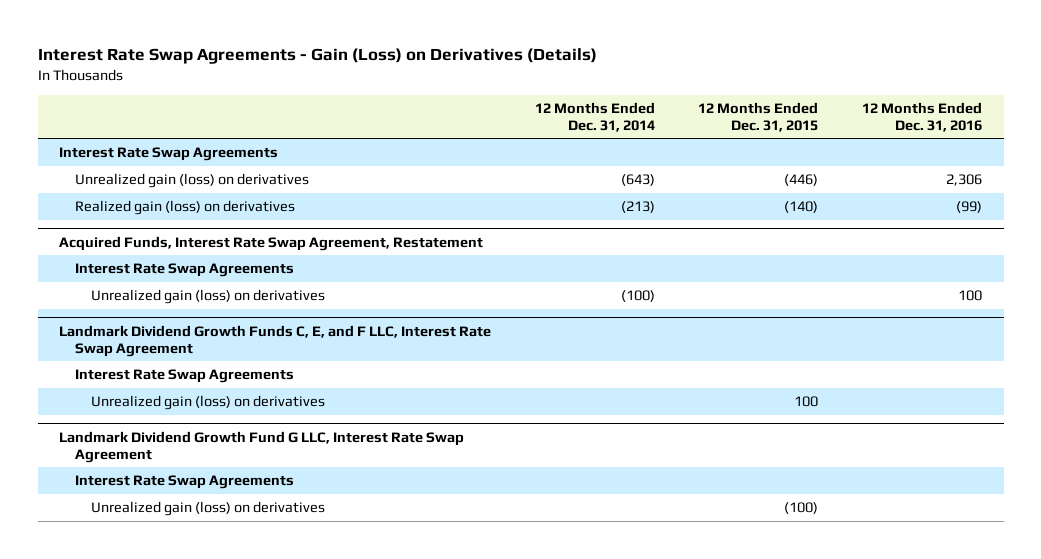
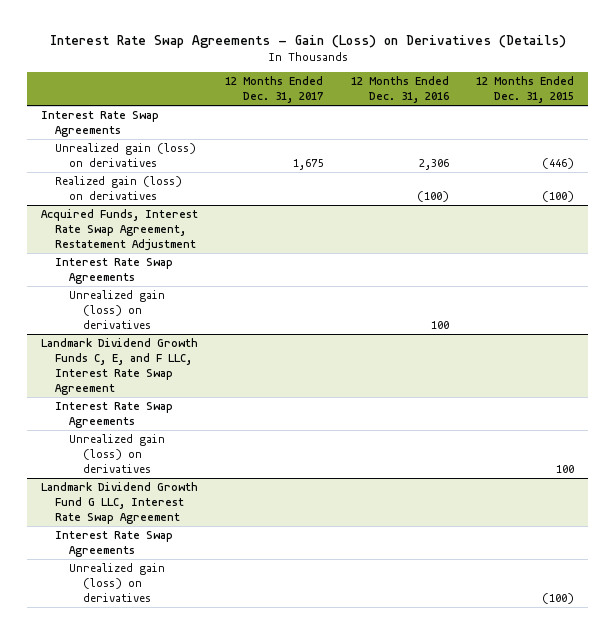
- | 12 Months Ended Dec. 31, 2014 | 12 Months Ended Dec. 31, 2015 | 12 Months Ended Dec. 31, 2016
+ | 12 Months Ended Dec. 31, 2017 | 12 Months Ended Dec. 31, 2016 | 12 Months Ended Dec. 31, 2015
- Realized gain (loss) on derivatives | (213) | (140) | (99)
- Acquired Funds, Interest Rate Swap Agreement, Restatement
+ Realized gain (loss) on derivatives | | (100) | (100)
+ Acquired Funds, Interest Rate Swap Agreement, Restatement Adjustment

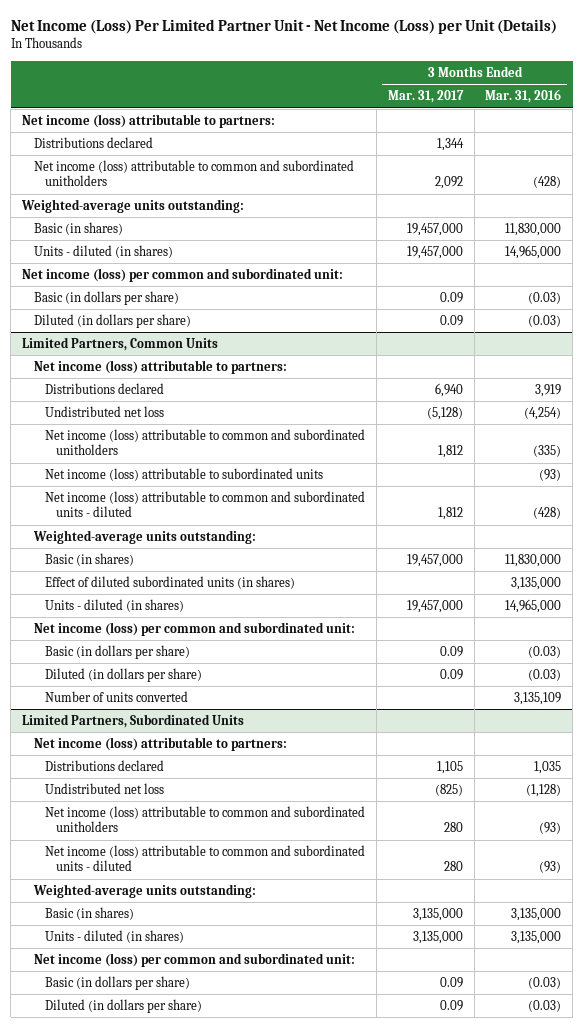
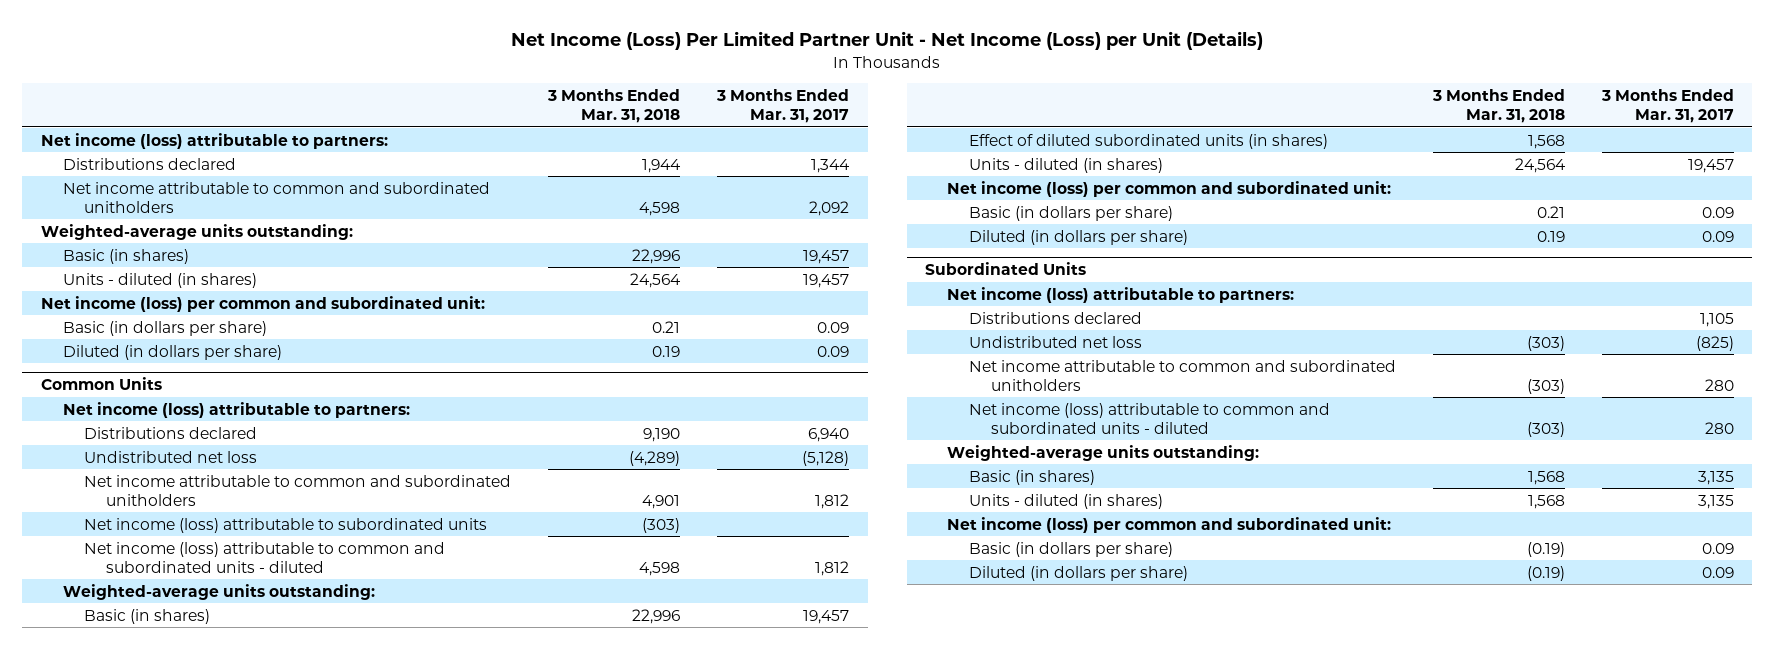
- | 3 Months Ended Mar. 31, 2017 | 3 Months Ended Mar. 31, 2016
+ | 3 Months Ended Mar. 31, 2018 | 3 Months Ended Mar. 31, 2017
- Net income (loss) attributable to common and subordinated unitholders | 2,092 | (428)
+ Net income attributable to common and subordinated unitholders | 4,598 | 2,092
- Basic (in shares) | 19,457,000 | 11,830,000
- Units - diluted (in shares) | 19,457,000 | 14,965,000
+ Basic (in shares) | 22,996 | 19,457
+ Units - diluted (in shares) | 24,564 | 19,457
- Limited Partners, Common Units
+ Common Units
- Net income (loss) attributable to common and subordinated unitholders | 1,812 | (335)
+ Net income attributable to common and subordinated unitholders | 4,901 | 1,812
- Basic (in shares) | 19,457,000 | 11,830,000
+ Basic (in shares) | 22,996 | 19,457
- Units - diluted (in shares) | 19,457,000 | 14,965,000
+ Units - diluted (in shares) | 24,564 | 19,457
- Number of units converted | | 3,135,109
- Limited Partners, Subordinated Units
+ Subordinated Units
- Net income (loss) attributable to common and subordinated unitholders | 280 | (93)
+ Net income attributable to common and subordinated unitholders | (303) | 280
- Basic (in shares) | 3,135,000 | 3,135,000
- Units - diluted (in shares) | 3,135,000 | 3,135,000
+ Basic (in shares) | 1,568 | 3,135
+ Units - diluted (in shares) | 1,568 | 3,135

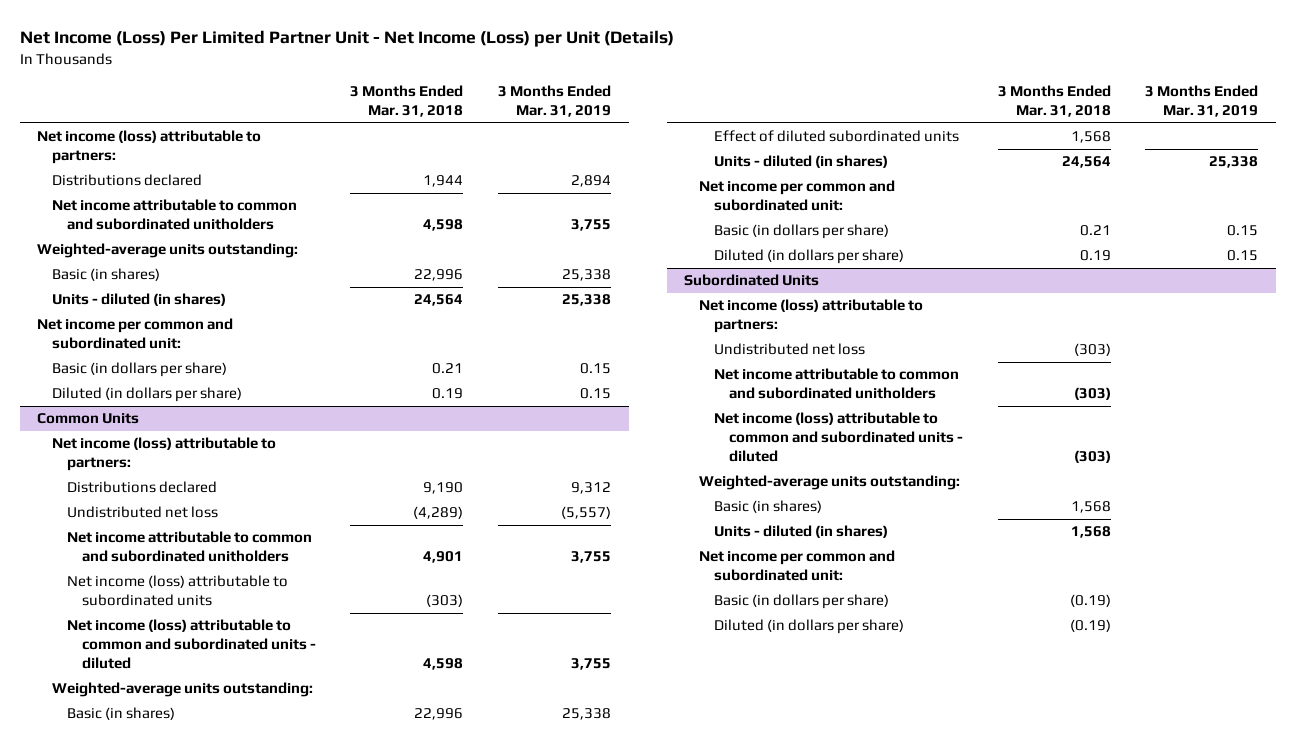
- | 3 Months Ended Mar. 31, 2018 | 3 Months Ended Mar. 31, 2017
+ | 3 Months Ended Mar. 31, 2018 | 3 Months Ended Mar. 31, 2019
- Net income (loss) per common and subordinated unit:
+ Net income per common and subordinated unit:
@ Common Units
- Effect of diluted subordinated units (in shares) | 1,568 |
+ Effect of diluted subordinated units | 1,568 |
- Net income (loss) per common and subordinated unit:
+ Net income per common and subordinated unit:
@ Subordinated Units
- Distributions declared | | 1,105
- Net income (loss) per common and subordinated unit:
+ Net income per common and subordinated unit:

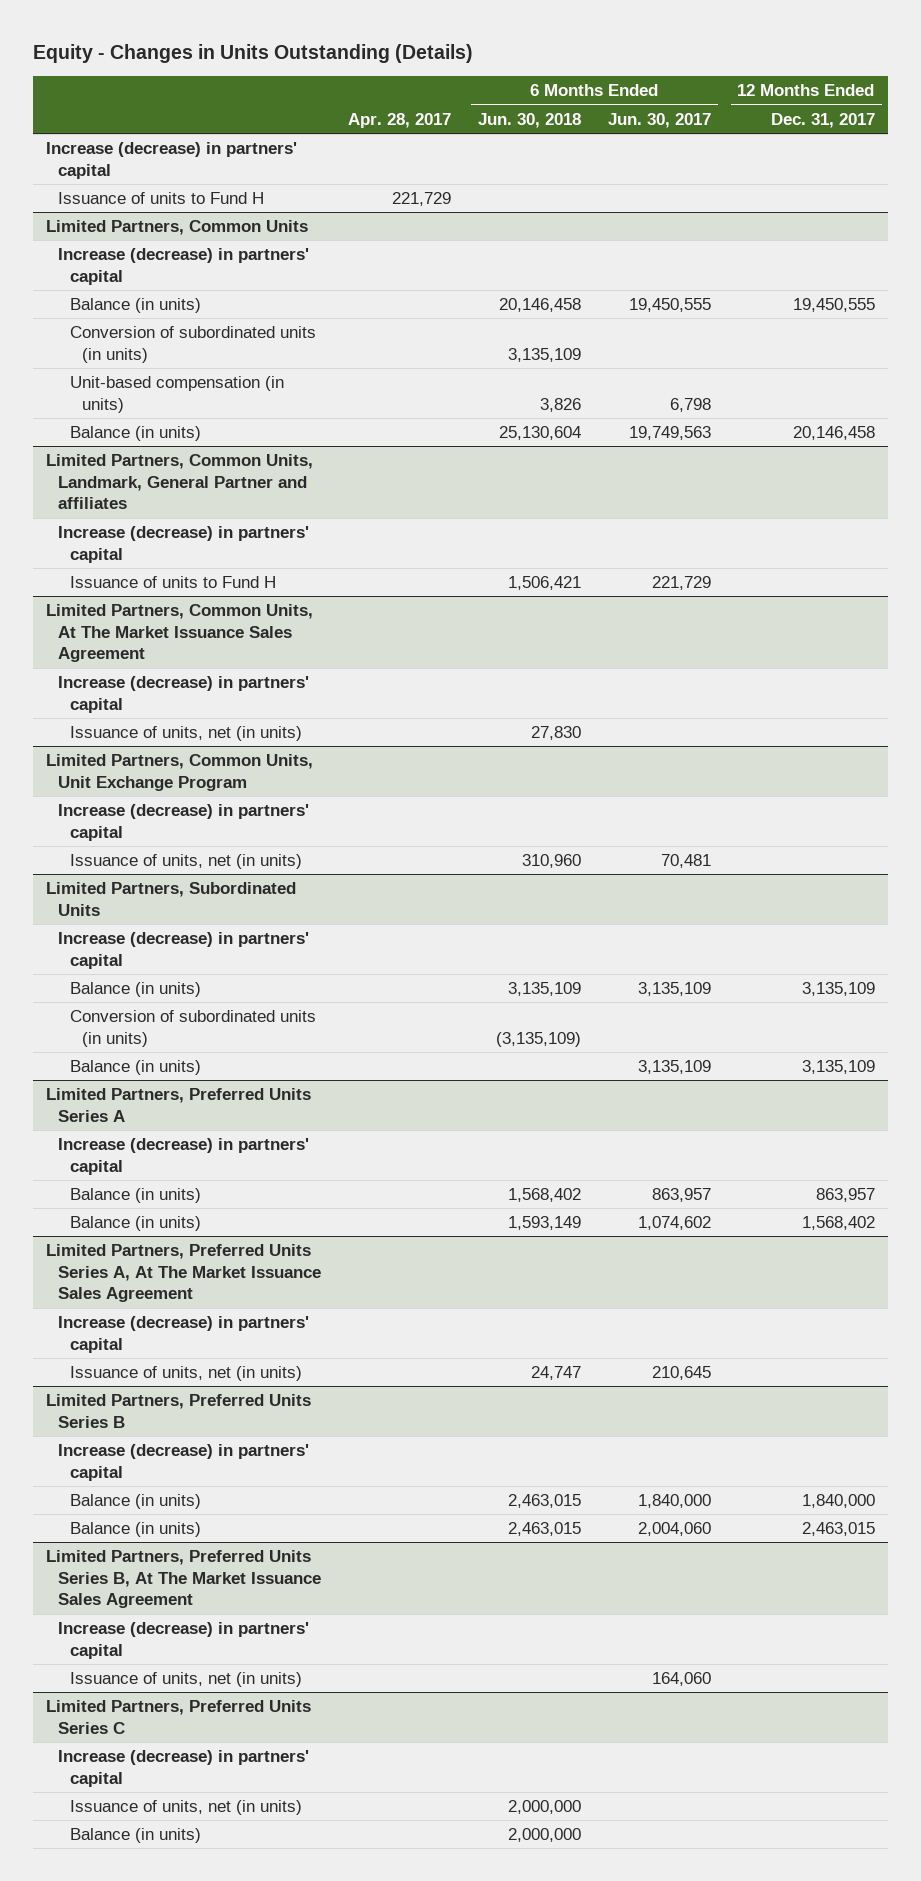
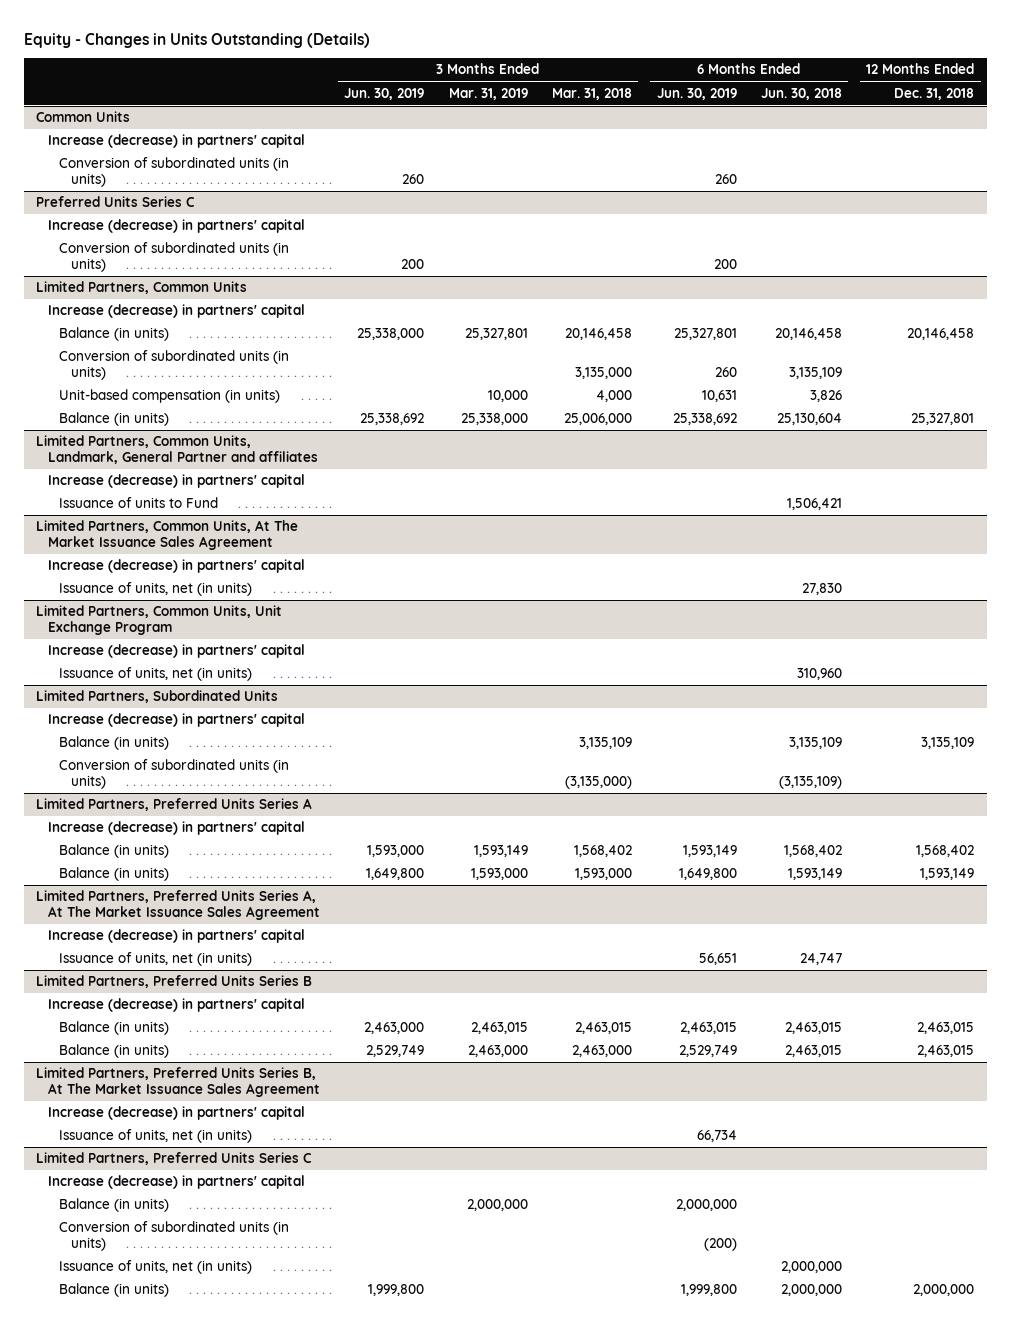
- | Apr. 28, 2017 | 6 Months Ended Jun. 30, 2018 | 6 Months Ended Jun. 30, 2017 | 12 Months Ended Dec. 31, 2017
+ | 3 Months Ended Jun. 30, 2019 | 3 Months Ended Mar. 31, 2019 | 3 Months Ended Mar. 31, 2018 | 6 Months Ended Jun. 30, 2019 | 6 Months Ended Jun. 30, 2018 | 12 Months Ended Dec. 31, 2018
+ Common Units
- Issuance of units to Fund H | 221,729 | | |
+ Conversion of subordinated units (in units) | 260 | | | 260 | |
+ Preferred Units Series C
+ Increase (decrease) in partners' capital
+ Conversion of subordinated units (in units) | 200 | | | 200 | |
@ Limited Partners, Common Units, Landmark, General Partner and affiliates
- Issuance of units to Fund H | | 1,506,421 | 221,729 |
+ Issuance of units to Fund | | | | | 1,506,421 |
@ Limited Partners, Subordinated Units
- Balance (in units) | | | 3,135,109 | 3,135,109
@ Limited Partners, Preferred Units Series C
+ Balance (in units) | | 2,000,000 | | 2,000,000 | |
+ Conversion of subordinated units (in units) | | | | (200) | |

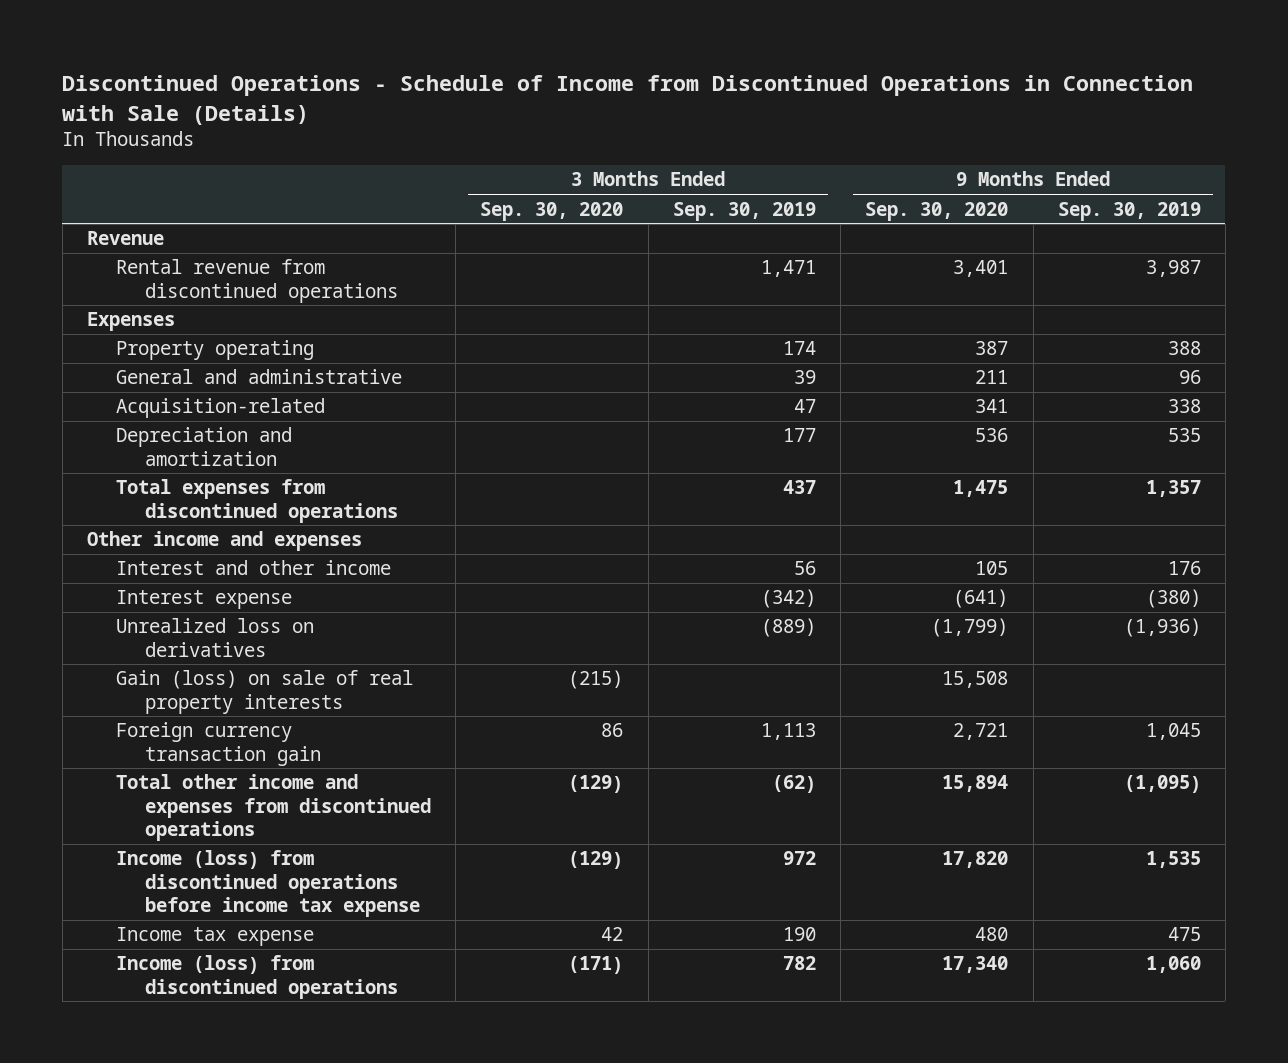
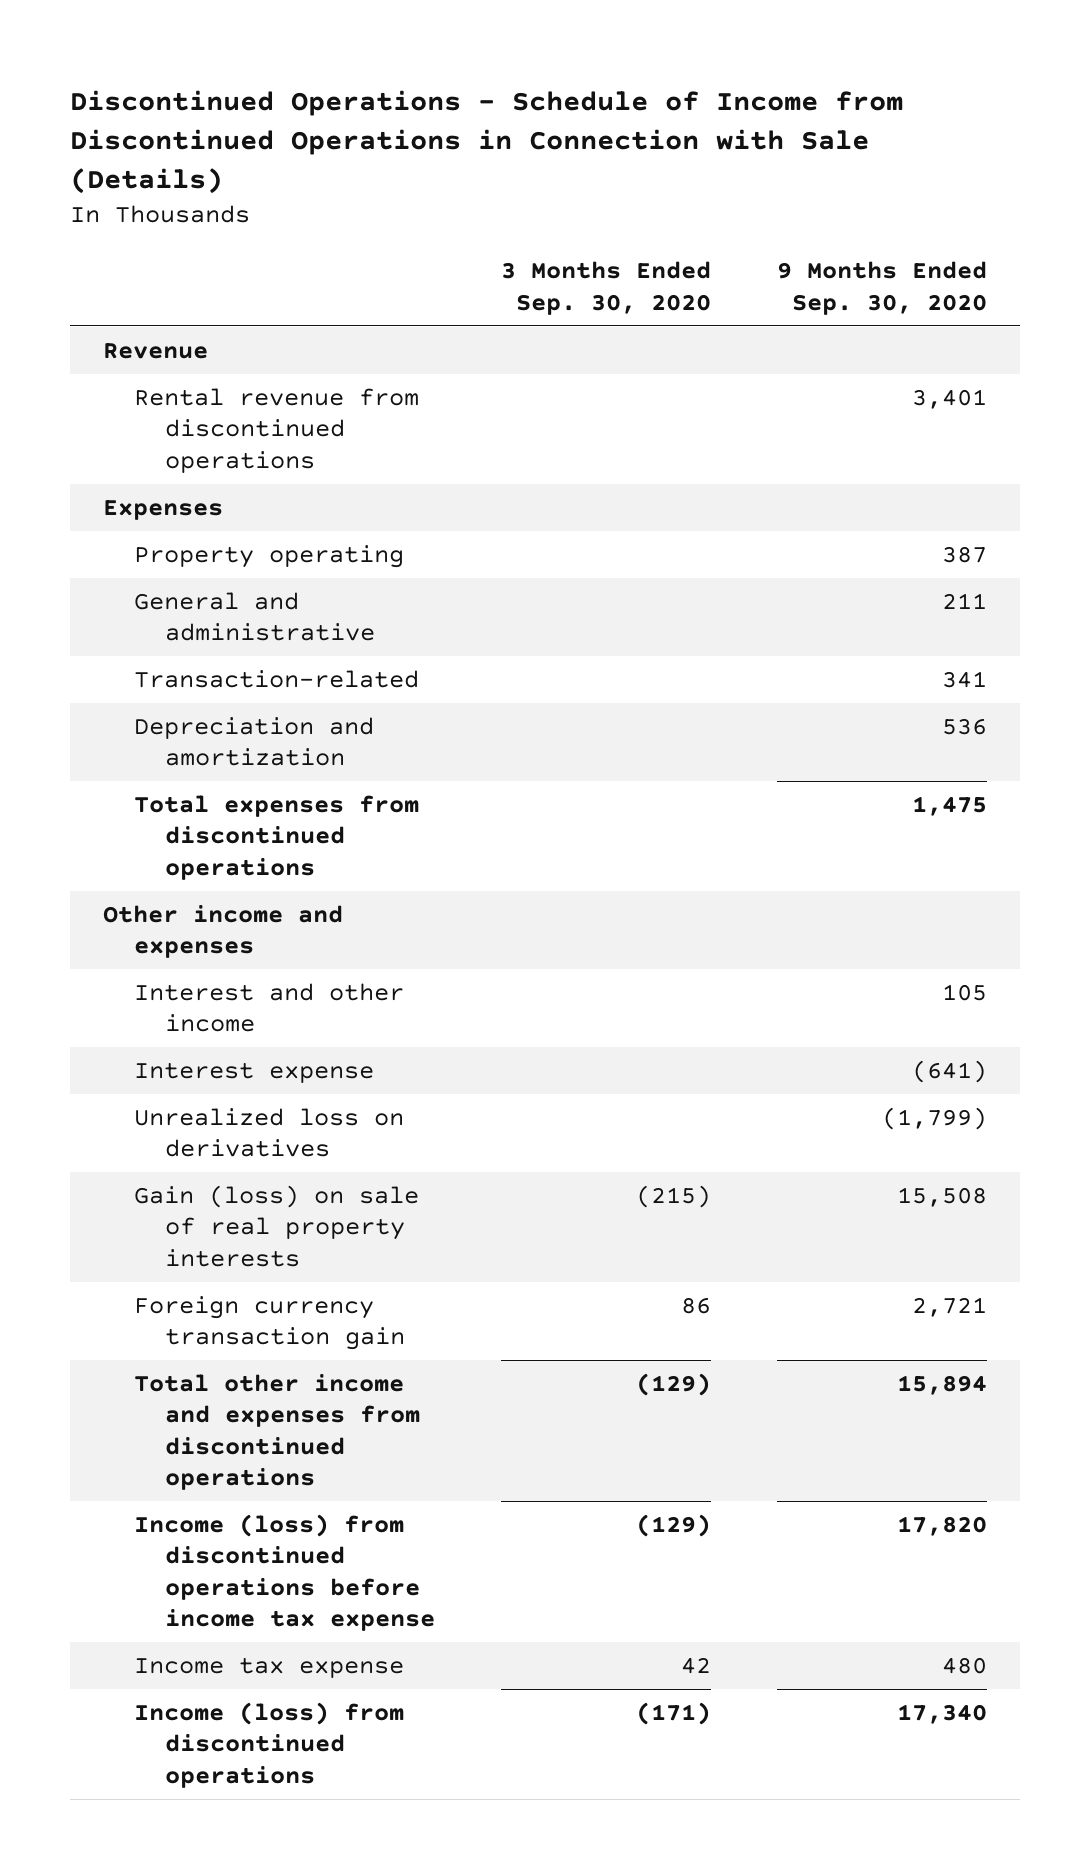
- | 3 Months Ended Sep. 30, 2020 | 3 Months Ended Sep. 30, 2019 | 9 Months Ended Sep. 30, 2020 | 9 Months Ended Sep. 30, 2019
+ | 3 Months Ended Sep. 30, 2020 | 9 Months Ended Sep. 30, 2020
- Acquisition-related | | 47 | 341 | 338
+ Transaction-related | | 341

